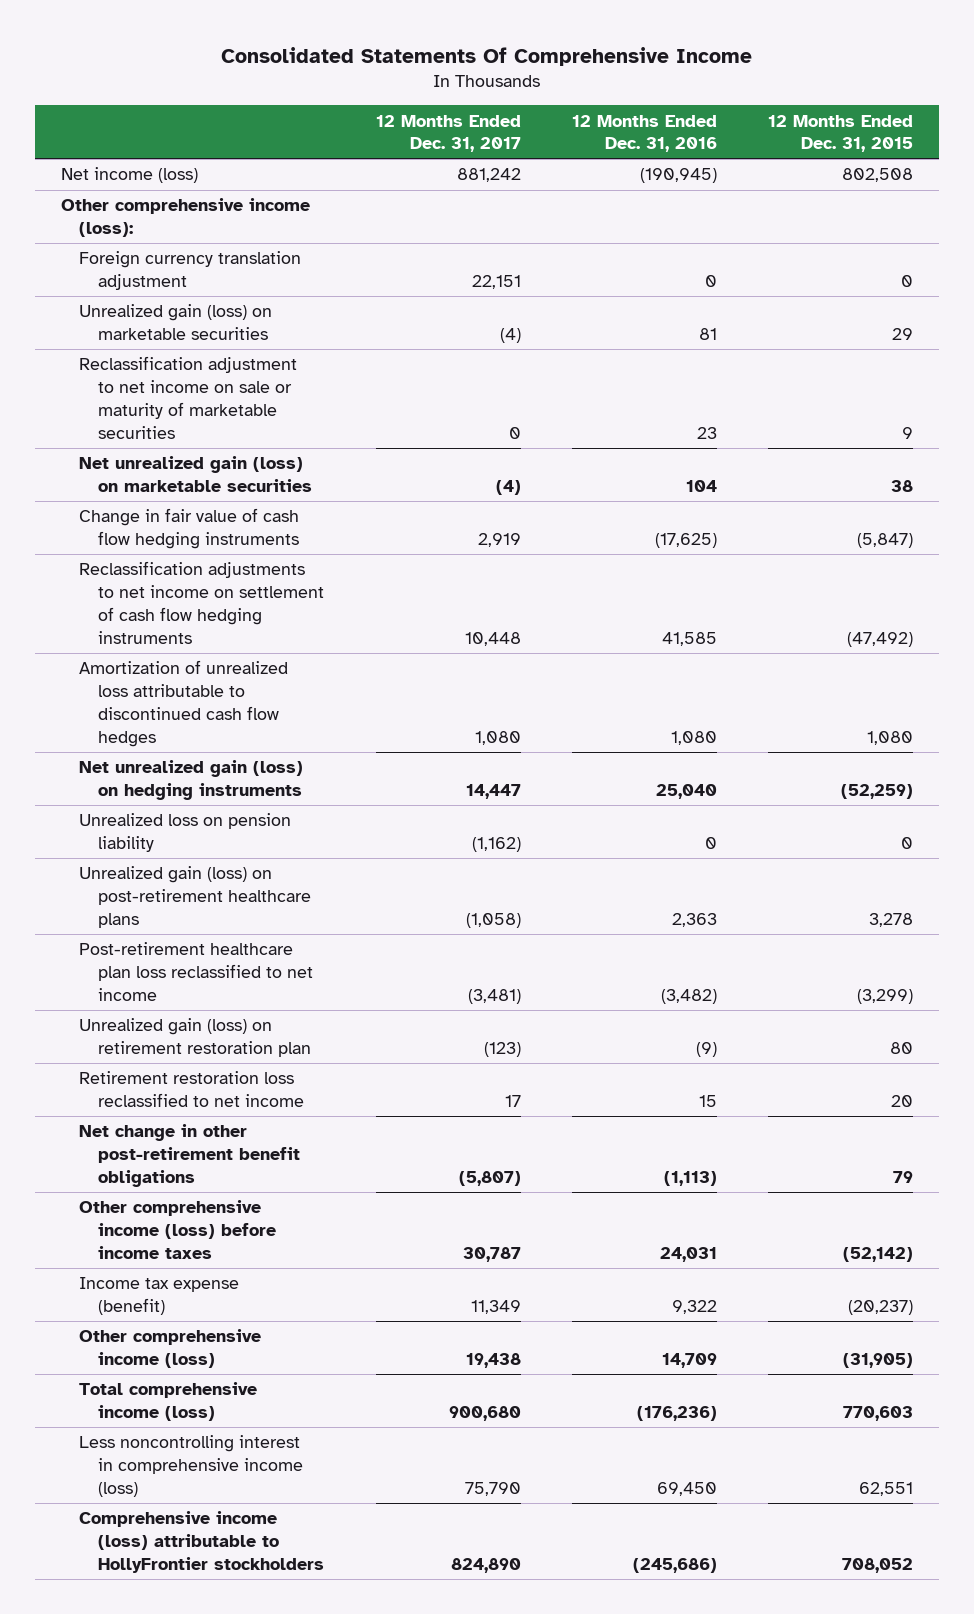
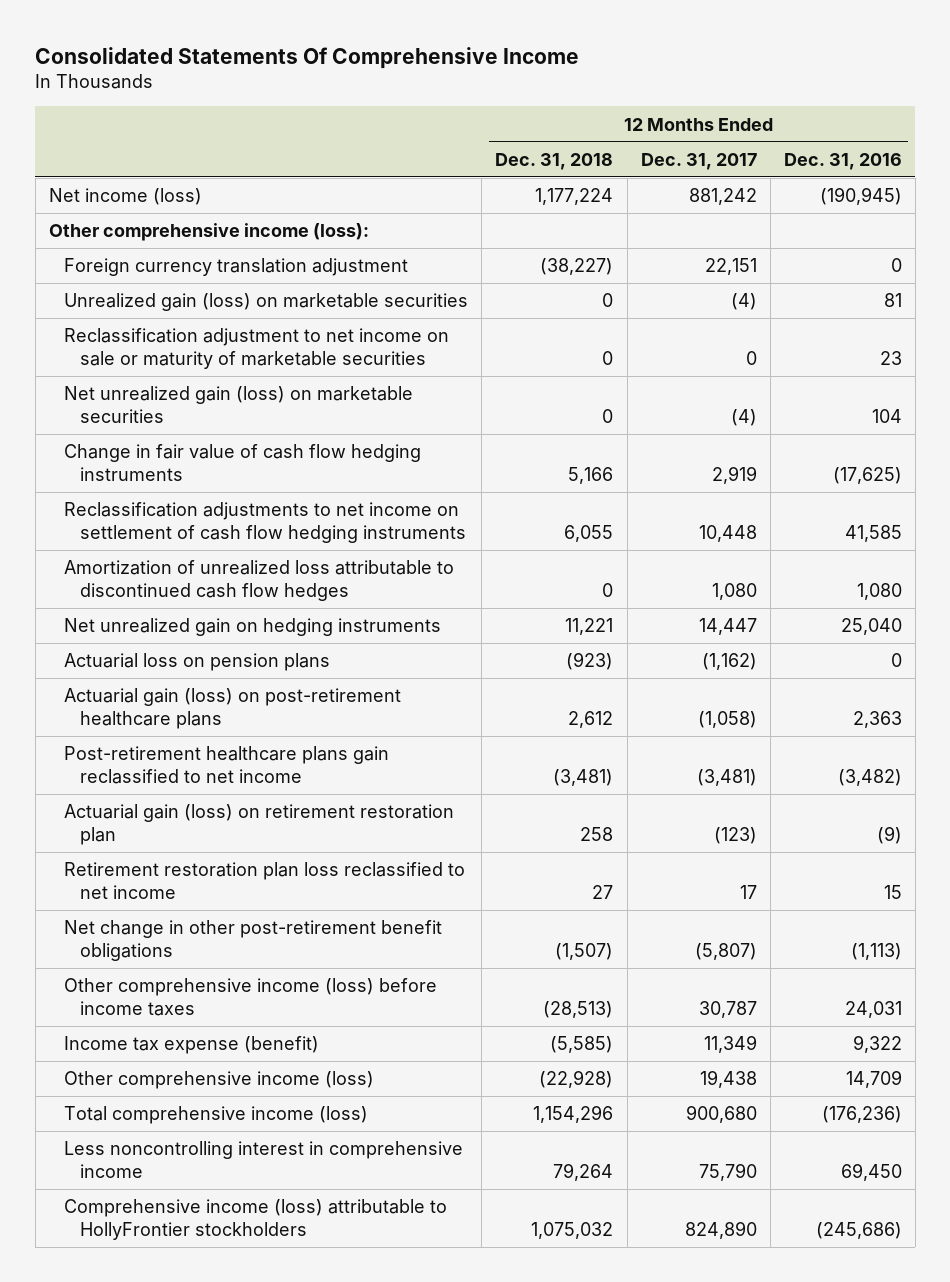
- | 12 Months Ended Dec. 31, 2017 | 12 Months Ended Dec. 31, 2016 | 12 Months Ended Dec. 31, 2015
+ | 12 Months Ended Dec. 31, 2018 | 12 Months Ended Dec. 31, 2017 | 12 Months Ended Dec. 31, 2016
- Net unrealized gain (loss) on hedging instruments | 14,447 | 25,040 | (52,259)
- Unrealized loss on pension liability | (1,162) | 0 | 0
- Unrealized gain (loss) on post-retirement healthcare plans | (1,058) | 2,363 | 3,278
- Post-retirement healthcare plan loss reclassified to net income | (3,481) | (3,482) | (3,299)
- Unrealized gain (loss) on retirement restoration plan | (123) | (9) | 80
- Retirement restoration loss reclassified to net income | 17 | 15 | 20
+ Net unrealized gain on hedging instruments | 11,221 | 14,447 | 25,040
+ Actuarial loss on pension plans | (923) | (1,162) | 0
+ Actuarial gain (loss) on post-retirement healthcare plans | 2,612 | (1,058) | 2,363
+ Post-retirement healthcare plans gain reclassified to net income | (3,481) | (3,481) | (3,482)
+ Actuarial gain (loss) on retirement restoration plan | 258 | (123) | (9)
+ Retirement restoration plan loss reclassified to net income | 27 | 17 | 15
- Less noncontrolling interest in comprehensive income (loss) | 75,790 | 69,450 | 62,551
+ Less noncontrolling interest in comprehensive income | 79,264 | 75,790 | 69,450

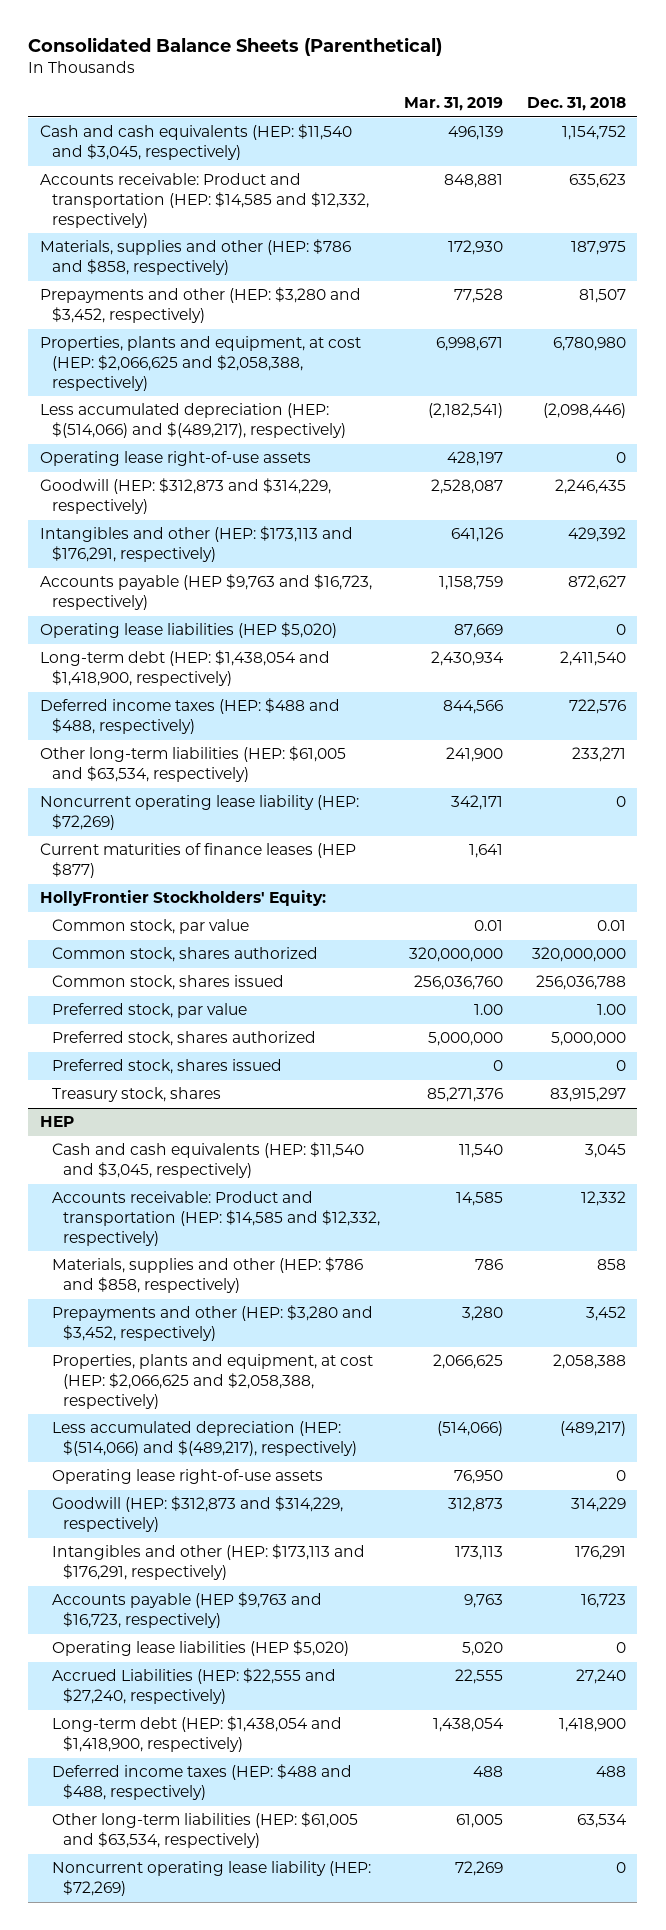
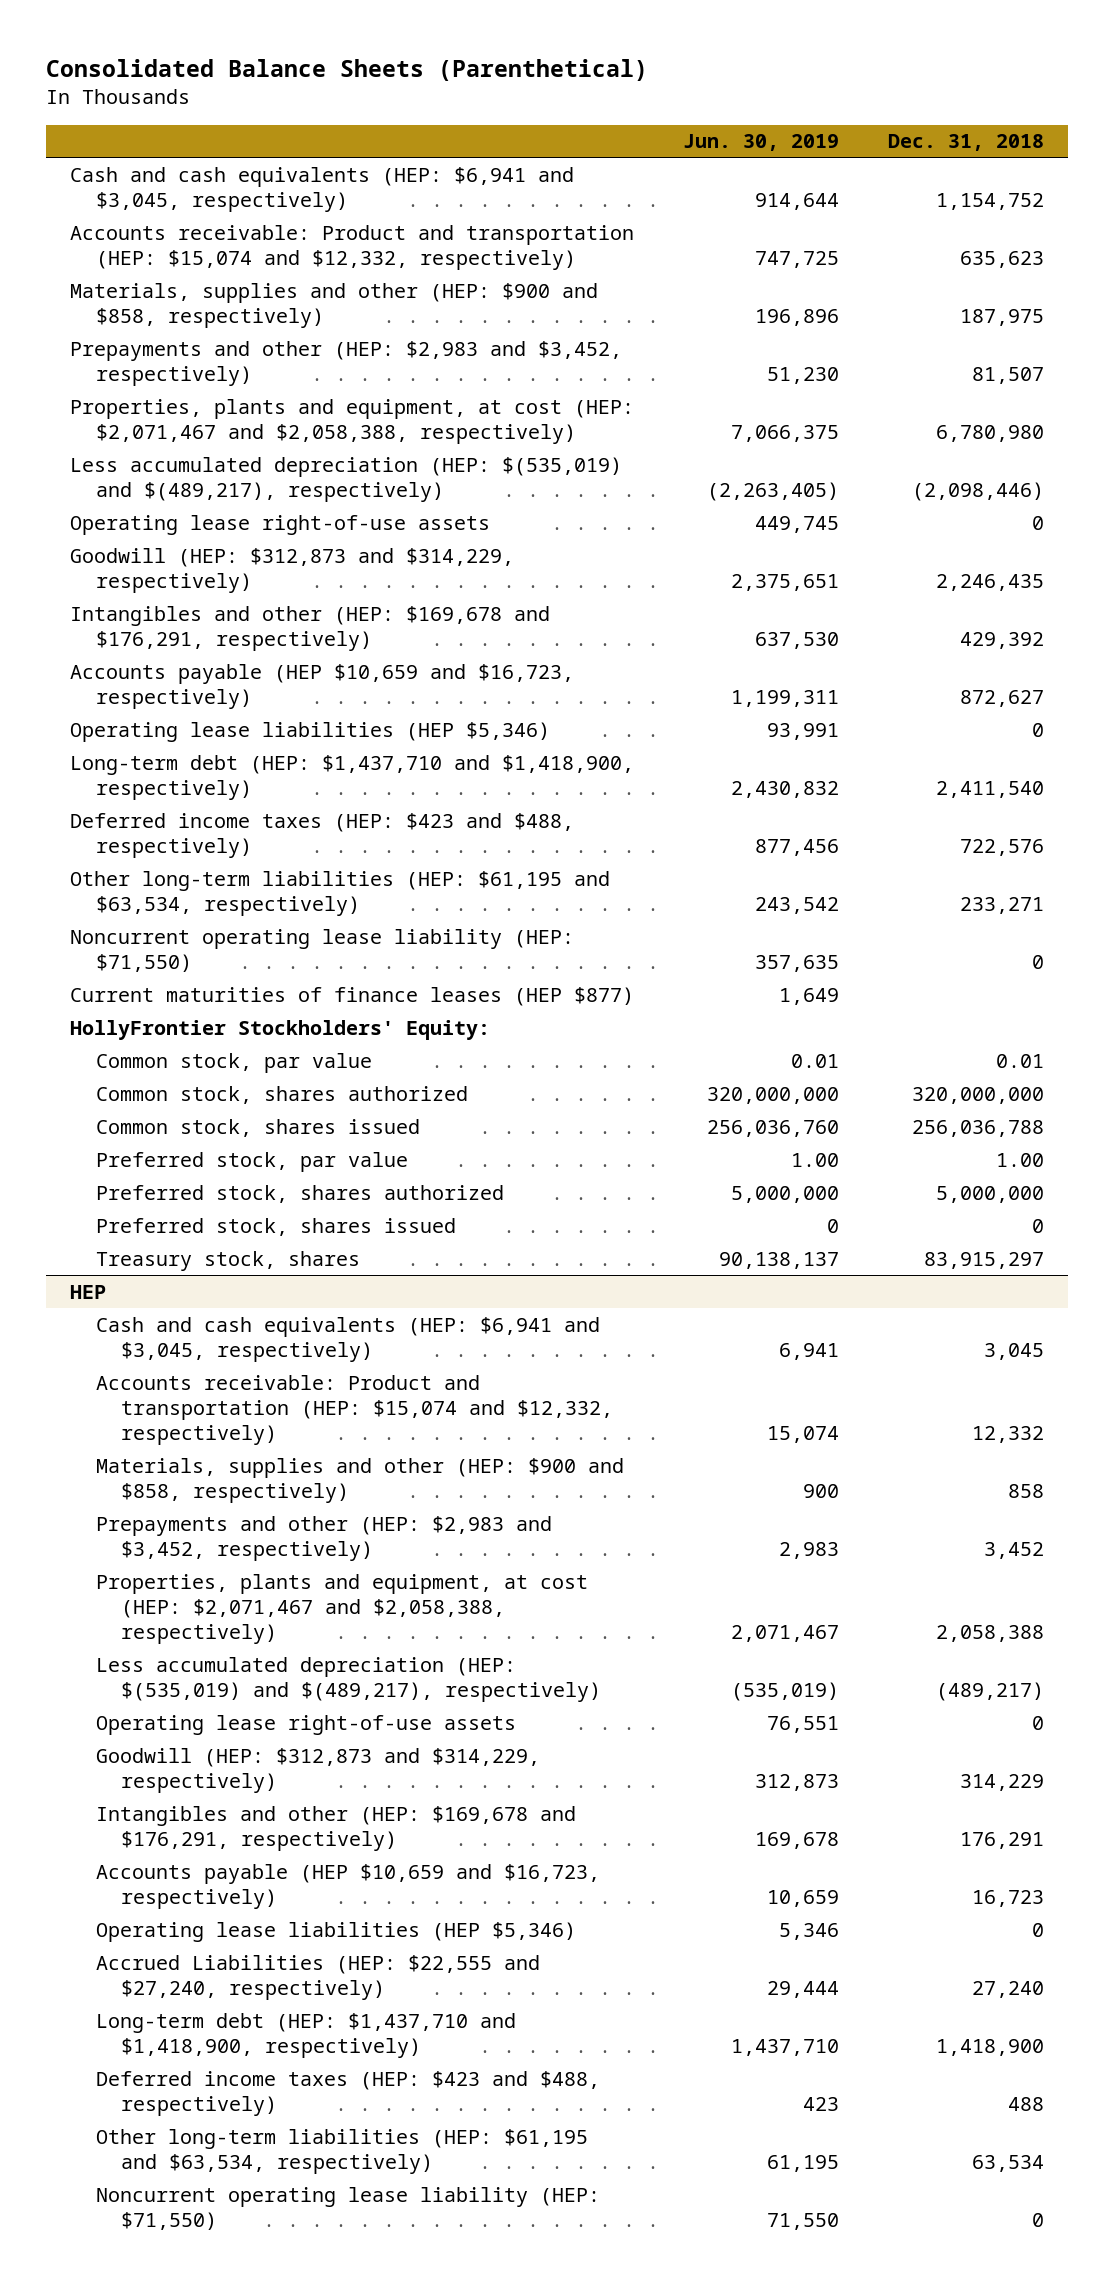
- | Mar. 31, 2019 | Dec. 31, 2018
+ | Jun. 30, 2019 | Dec. 31, 2018
- Cash and cash equivalents (HEP: $11,540 and $3,045, respectively) | 496,139 | 1,154,752
- Accounts receivable: Product and transportation (HEP: $14,585 and $12,332, respectively) | 848,881 | 635,623
- Materials, supplies and other (HEP: $786 and $858, respectively) | 172,930 | 187,975
- Prepayments and other (HEP: $3,280 and $3,452, respectively) | 77,528 | 81,507
- Properties, plants and equipment, at cost (HEP: $2,066,625 and $2,058,388, respectively) | 6,998,671 | 6,780,980
- Less accumulated depreciation (HEP: $(514,066) and $(489,217), respectively) | (2,182,541) | (2,098,446)
+ Cash and cash equivalents (HEP: $6,941 and $3,045, respectively) | 914,644 | 1,154,752
+ Accounts receivable: Product and transportation (HEP: $15,074 and $12,332, respectively) | 747,725 | 635,623
+ Materials, supplies and other (HEP: $900 and $858, respectively) | 196,896 | 187,975
+ Prepayments and other (HEP: $2,983 and $3,452, respectively) | 51,230 | 81,507
+ Properties, plants and equipment, at cost (HEP: $2,071,467 and $2,058,388, respectively) | 7,066,375 | 6,780,980
+ Less accumulated depreciation (HEP: $(535,019) and $(489,217), respectively) | (2,263,405) | (2,098,446)
- Intangibles and other (HEP: $173,113 and $176,291, respectively) | 641,126 | 429,392
- Accounts payable (HEP $9,763 and $16,723, respectively) | 1,158,759 | 872,627
- Operating lease liabilities (HEP $5,020) | 87,669 | 0
- Long-term debt (HEP: $1,438,054 and $1,418,900, respectively) | 2,430,934 | 2,411,540
- Deferred income taxes (HEP: $488 and $488, respectively) | 844,566 | 722,576
- Other long-term liabilities (HEP: $61,005 and $63,534, respectively) | 241,900 | 233,271
- Noncurrent operating lease liability (HEP: $72,269) | 342,171 | 0
+ Intangibles and other (HEP: $169,678 and $176,291, respectively) | 637,530 | 429,392
+ Accounts payable (HEP $10,659 and $16,723, respectively) | 1,199,311 | 872,627
+ Operating lease liabilities (HEP $5,346) | 93,991 | 0
+ Long-term debt (HEP: $1,437,710 and $1,418,900, respectively) | 2,430,832 | 2,411,540
+ Deferred income taxes (HEP: $423 and $488, respectively) | 877,456 | 722,576
+ Other long-term liabilities (HEP: $61,195 and $63,534, respectively) | 243,542 | 233,271
+ Noncurrent operating lease liability (HEP: $71,550) | 357,635 | 0
@ HEP
- Cash and cash equivalents (HEP: $11,540 and $3,045, respectively) | 11,540 | 3,045
- Accounts receivable: Product and transportation (HEP: $14,585 and $12,332, respectively) | 14,585 | 12,332
- Materials, supplies and other (HEP: $786 and $858, respectively) | 786 | 858
- Prepayments and other (HEP: $3,280 and $3,452, respectively) | 3,280 | 3,452
- Properties, plants and equipment, at cost (HEP: $2,066,625 and $2,058,388, respectively) | 2,066,625 | 2,058,388
- Less accumulated depreciation (HEP: $(514,066) and $(489,217), respectively) | (514,066) | (489,217)
+ Cash and cash equivalents (HEP: $6,941 and $3,045, respectively) | 6,941 | 3,045
+ Accounts receivable: Product and transportation (HEP: $15,074 and $12,332, respectively) | 15,074 | 12,332
+ Materials, supplies and other (HEP: $900 and $858, respectively) | 900 | 858
+ Prepayments and other (HEP: $2,983 and $3,452, respectively) | 2,983 | 3,452
+ Properties, plants and equipment, at cost (HEP: $2,071,467 and $2,058,388, respectively) | 2,071,467 | 2,058,388
+ Less accumulated depreciation (HEP: $(535,019) and $(489,217), respectively) | (535,019) | (489,217)
- Intangibles and other (HEP: $173,113 and $176,291, respectively) | 173,113 | 176,291
- Accounts payable (HEP $9,763 and $16,723, respectively) | 9,763 | 16,723
- Operating lease liabilities (HEP $5,020) | 5,020 | 0
+ Intangibles and other (HEP: $169,678 and $176,291, respectively) | 169,678 | 176,291
+ Accounts payable (HEP $10,659 and $16,723, respectively) | 10,659 | 16,723
+ Operating lease liabilities (HEP $5,346) | 5,346 | 0
- Long-term debt (HEP: $1,438,054 and $1,418,900, respectively) | 1,438,054 | 1,418,900
- Deferred income taxes (HEP: $488 and $488, respectively) | 488 | 488
- Other long-term liabilities (HEP: $61,005 and $63,534, respectively) | 61,005 | 63,534
- Noncurrent operating lease liability (HEP: $72,269) | 72,269 | 0
+ Long-term debt (HEP: $1,437,710 and $1,418,900, respectively) | 1,437,710 | 1,418,900
+ Deferred income taxes (HEP: $423 and $488, respectively) | 423 | 488
+ Other long-term liabilities (HEP: $61,195 and $63,534, respectively) | 61,195 | 63,534
+ Noncurrent operating lease liability (HEP: $71,550) | 71,550 | 0

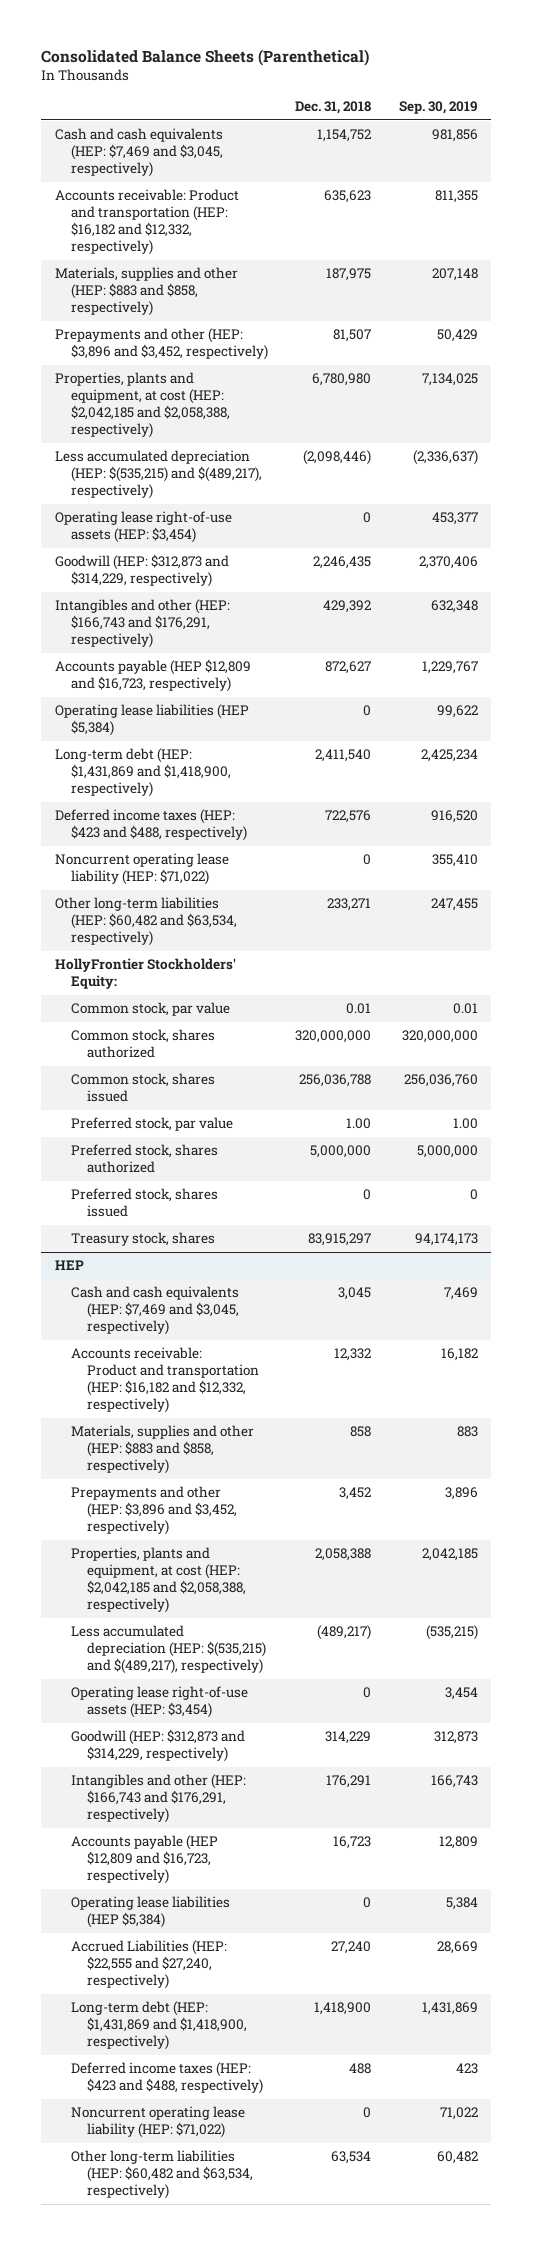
- | Jun. 30, 2019 | Dec. 31, 2018
+ | Dec. 31, 2018 | Sep. 30, 2019
- Cash and cash equivalents (HEP: $6,941 and $3,045, respectively) | 914,644 | 1,154,752
- Accounts receivable: Product and transportation (HEP: $15,074 and $12,332, respectively) | 747,725 | 635,623
- Materials, supplies and other (HEP: $900 and $858, respectively) | 196,896 | 187,975
- Prepayments and other (HEP: $2,983 and $3,452, respectively) | 51,230 | 81,507
- Properties, plants and equipment, at cost (HEP: $2,071,467 and $2,058,388, respectively) | 7,066,375 | 6,780,980
- Less accumulated depreciation (HEP: $(535,019) and $(489,217), respectively) | (2,263,405) | (2,098,446)
- Operating lease right-of-use assets | 449,745 | 0
+ Cash and cash equivalents (HEP: $7,469 and $3,045, respectively) | 1,154,752 | 981,856
+ Accounts receivable: Product and transportation (HEP: $16,182 and $12,332, respectively) | 635,623 | 811,355
+ Materials, supplies and other (HEP: $883 and $858, respectively) | 187,975 | 207,148
+ Prepayments and other (HEP: $3,896 and $3,452, respectively) | 81,507 | 50,429
+ Properties, plants and equipment, at cost (HEP: $2,042,185 and $2,058,388, respectively) | 6,780,980 | 7,134,025
+ Less accumulated depreciation (HEP: $(535,215) and $(489,217), respectively) | (2,098,446) | (2,336,637)
+ Operating lease right-of-use assets (HEP: $3,454) | 0 | 453,377
- Intangibles and other (HEP: $169,678 and $176,291, respectively) | 637,530 | 429,392
- Accounts payable (HEP $10,659 and $16,723, respectively) | 1,199,311 | 872,627
- Operating lease liabilities (HEP $5,346) | 93,991 | 0
- Long-term debt (HEP: $1,437,710 and $1,418,900, respectively) | 2,430,832 | 2,411,540
+ Intangibles and other (HEP: $166,743 and $176,291, respectively) | 429,392 | 632,348
+ Accounts payable (HEP $12,809 and $16,723, respectively) | 872,627 | 1,229,767
+ Operating lease liabilities (HEP $5,384) | 0 | 99,622
+ Long-term debt (HEP: $1,431,869 and $1,418,900, respectively) | 2,411,540 | 2,425,234
- Other long-term liabilities (HEP: $61,195 and $63,534, respectively) | 243,542 | 233,271
- Noncurrent operating lease liability (HEP: $71,550) | 357,635 | 0
- Current maturities of finance leases (HEP $877) | 1,649 |
+ Noncurrent operating lease liability (HEP: $71,022) | 0 | 355,410
+ Other long-term liabilities (HEP: $60,482 and $63,534, respectively) | 233,271 | 247,455
@ HEP
- Cash and cash equivalents (HEP: $6,941 and $3,045, respectively) | 6,941 | 3,045
- Accounts receivable: Product and transportation (HEP: $15,074 and $12,332, respectively) | 15,074 | 12,332
- Materials, supplies and other (HEP: $900 and $858, respectively) | 900 | 858
- Prepayments and other (HEP: $2,983 and $3,452, respectively) | 2,983 | 3,452
- Properties, plants and equipment, at cost (HEP: $2,071,467 and $2,058,388, respectively) | 2,071,467 | 2,058,388
- Less accumulated depreciation (HEP: $(535,019) and $(489,217), respectively) | (535,019) | (489,217)
- Operating lease right-of-use assets | 76,551 | 0
+ Cash and cash equivalents (HEP: $7,469 and $3,045, respectively) | 3,045 | 7,469
+ Accounts receivable: Product and transportation (HEP: $16,182 and $12,332, respectively) | 12,332 | 16,182
+ Materials, supplies and other (HEP: $883 and $858, respectively) | 858 | 883
+ Prepayments and other (HEP: $3,896 and $3,452, respectively) | 3,452 | 3,896
+ Properties, plants and equipment, at cost (HEP: $2,042,185 and $2,058,388, respectively) | 2,058,388 | 2,042,185
+ Less accumulated depreciation (HEP: $(535,215) and $(489,217), respectively) | (489,217) | (535,215)
+ Operating lease right-of-use assets (HEP: $3,454) | 0 | 3,454
- Intangibles and other (HEP: $169,678 and $176,291, respectively) | 169,678 | 176,291
- Accounts payable (HEP $10,659 and $16,723, respectively) | 10,659 | 16,723
- Operating lease liabilities (HEP $5,346) | 5,346 | 0
+ Intangibles and other (HEP: $166,743 and $176,291, respectively) | 176,291 | 166,743
+ Accounts payable (HEP $12,809 and $16,723, respectively) | 16,723 | 12,809
+ Operating lease liabilities (HEP $5,384) | 0 | 5,384
- Long-term debt (HEP: $1,437,710 and $1,418,900, respectively) | 1,437,710 | 1,418,900
+ Long-term debt (HEP: $1,431,869 and $1,418,900, respectively) | 1,418,900 | 1,431,869
- Other long-term liabilities (HEP: $61,195 and $63,534, respectively) | 61,195 | 63,534
- Noncurrent operating lease liability (HEP: $71,550) | 71,550 | 0
+ Noncurrent operating lease liability (HEP: $71,022) | 0 | 71,022
+ Other long-term liabilities (HEP: $60,482 and $63,534, respectively) | 63,534 | 60,482

